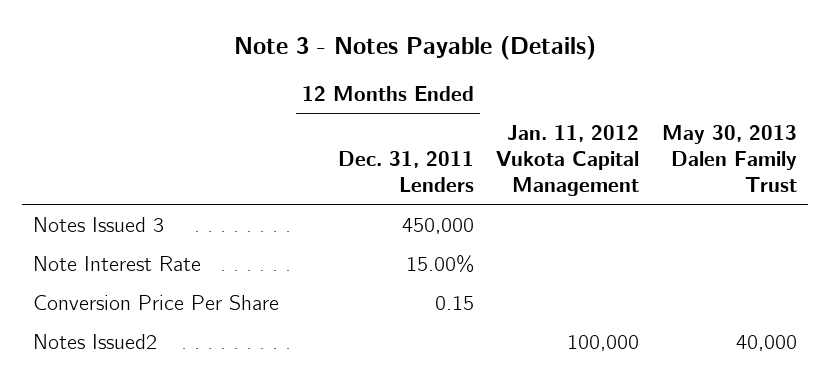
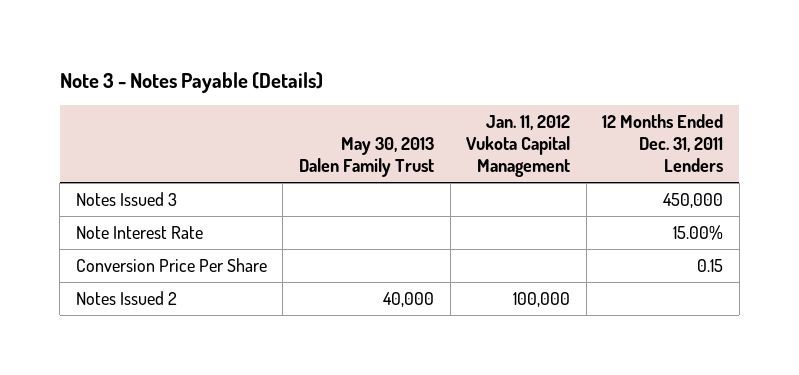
- | 12 Months Ended Dec. 31, 2011 Lenders | Jan. 11, 2012 Vukota Capital Management | May 30, 2013 Dalen Family Trust
+ | May 30, 2013 Dalen Family Trust | Jan. 11, 2012 Vukota Capital Management | 12 Months Ended Dec. 31, 2011 Lenders
- Notes Issued2 | | 100,000 | 40,000
+ Notes Issued 2 | 40,000 | 100,000 |

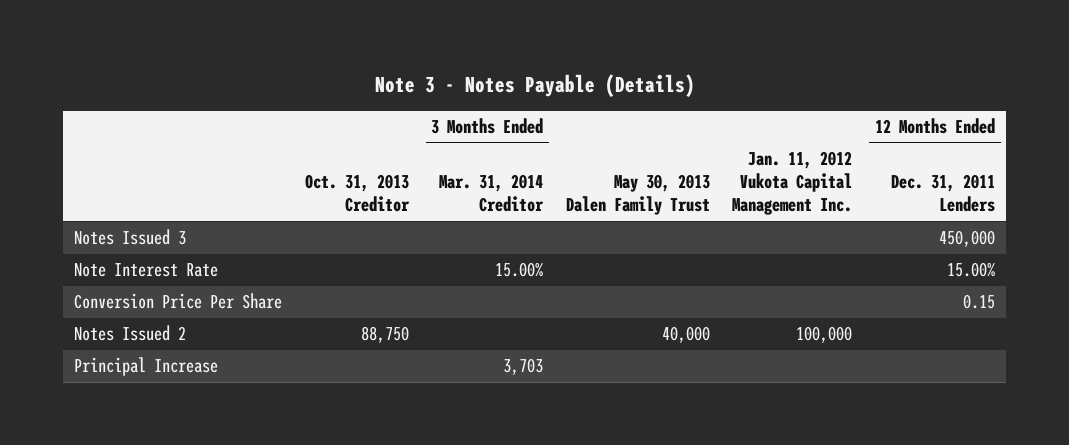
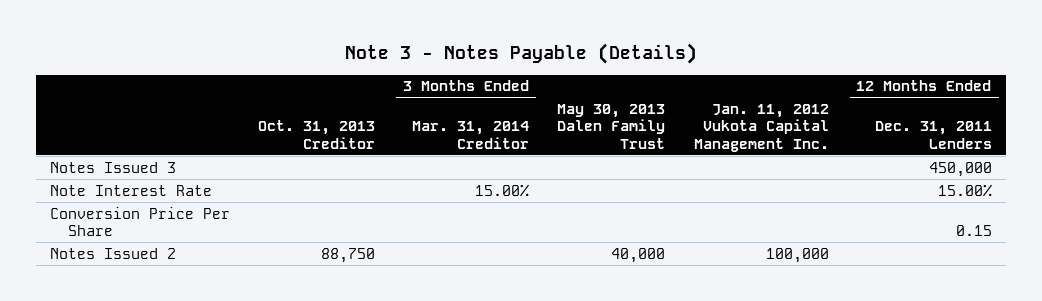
- Principal Increase | | 3,703 | | |

